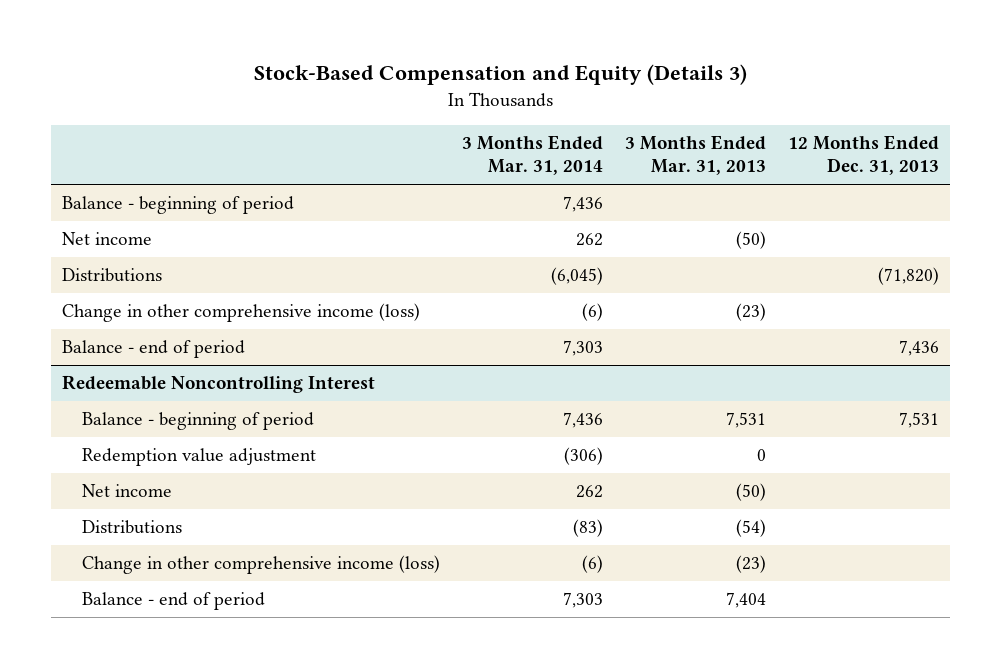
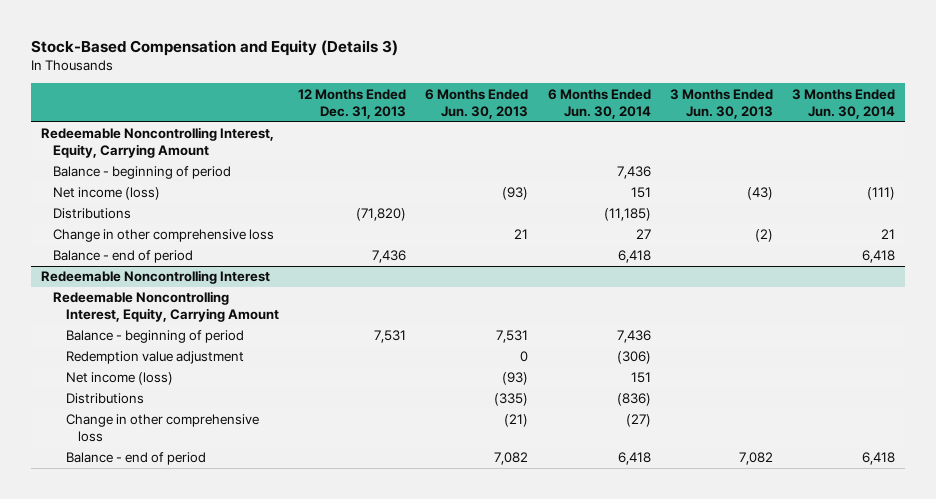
- | 3 Months Ended Mar. 31, 2014 | 3 Months Ended Mar. 31, 2013 | 12 Months Ended Dec. 31, 2013
+ | 12 Months Ended Dec. 31, 2013 | 6 Months Ended Jun. 30, 2013 | 6 Months Ended Jun. 30, 2014 | 3 Months Ended Jun. 30, 2013 | 3 Months Ended Jun. 30, 2014
+ Redeemable Noncontrolling Interest, Equity, Carrying Amount
- Net income | 262 | (50) |
+ Net income (loss) | | (93) | 151 | (43) | (111)
- Change in other comprehensive income (loss) | (6) | (23) |
+ Change in other comprehensive loss | | 21 | 27 | (2) | 21
@ Redeemable Noncontrolling Interest
+ Redeemable Noncontrolling Interest, Equity, Carrying Amount
- Net income | 262 | (50) |
+ Net income (loss) | | (93) | 151 | |
- Change in other comprehensive income (loss) | (6) | (23) |
+ Change in other comprehensive loss | | (21) | (27) | |

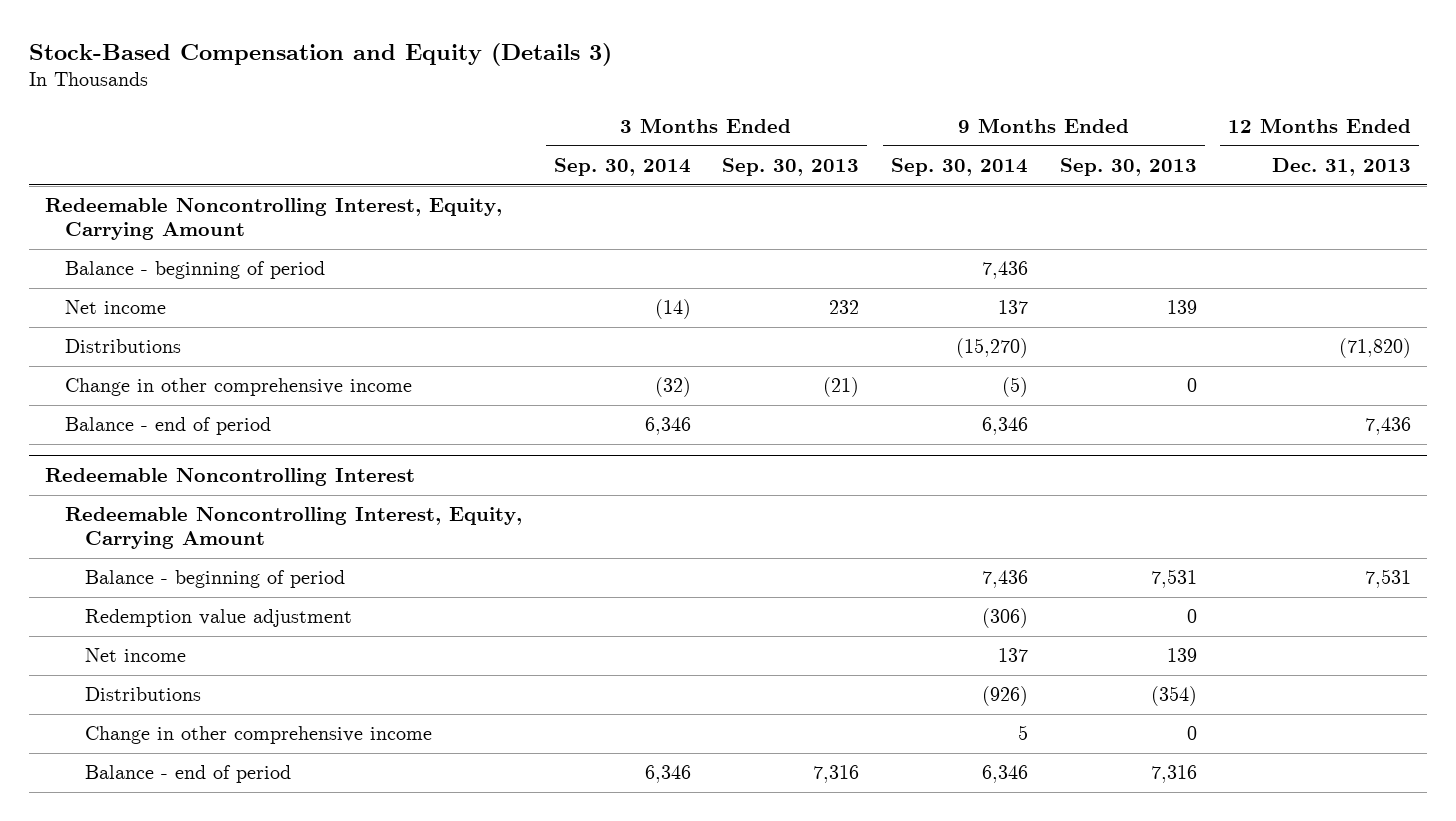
- | 12 Months Ended Dec. 31, 2013 | 6 Months Ended Jun. 30, 2013 | 6 Months Ended Jun. 30, 2014 | 3 Months Ended Jun. 30, 2013 | 3 Months Ended Jun. 30, 2014
+ | 3 Months Ended Sep. 30, 2014 | 3 Months Ended Sep. 30, 2013 | 9 Months Ended Sep. 30, 2014 | 9 Months Ended Sep. 30, 2013 | 12 Months Ended Dec. 31, 2013
- Net income (loss) | | (93) | 151 | (43) | (111)
+ Net income | (14) | 232 | 137 | 139 |
- Change in other comprehensive loss | | 21 | 27 | (2) | 21
+ Change in other comprehensive income | (32) | (21) | (5) | 0 |
@ Redeemable Noncontrolling Interest
- Net income (loss) | | (93) | 151 | |
+ Net income | | | 137 | 139 |
- Change in other comprehensive loss | | (21) | (27) | |
+ Change in other comprehensive income | | | 5 | 0 |

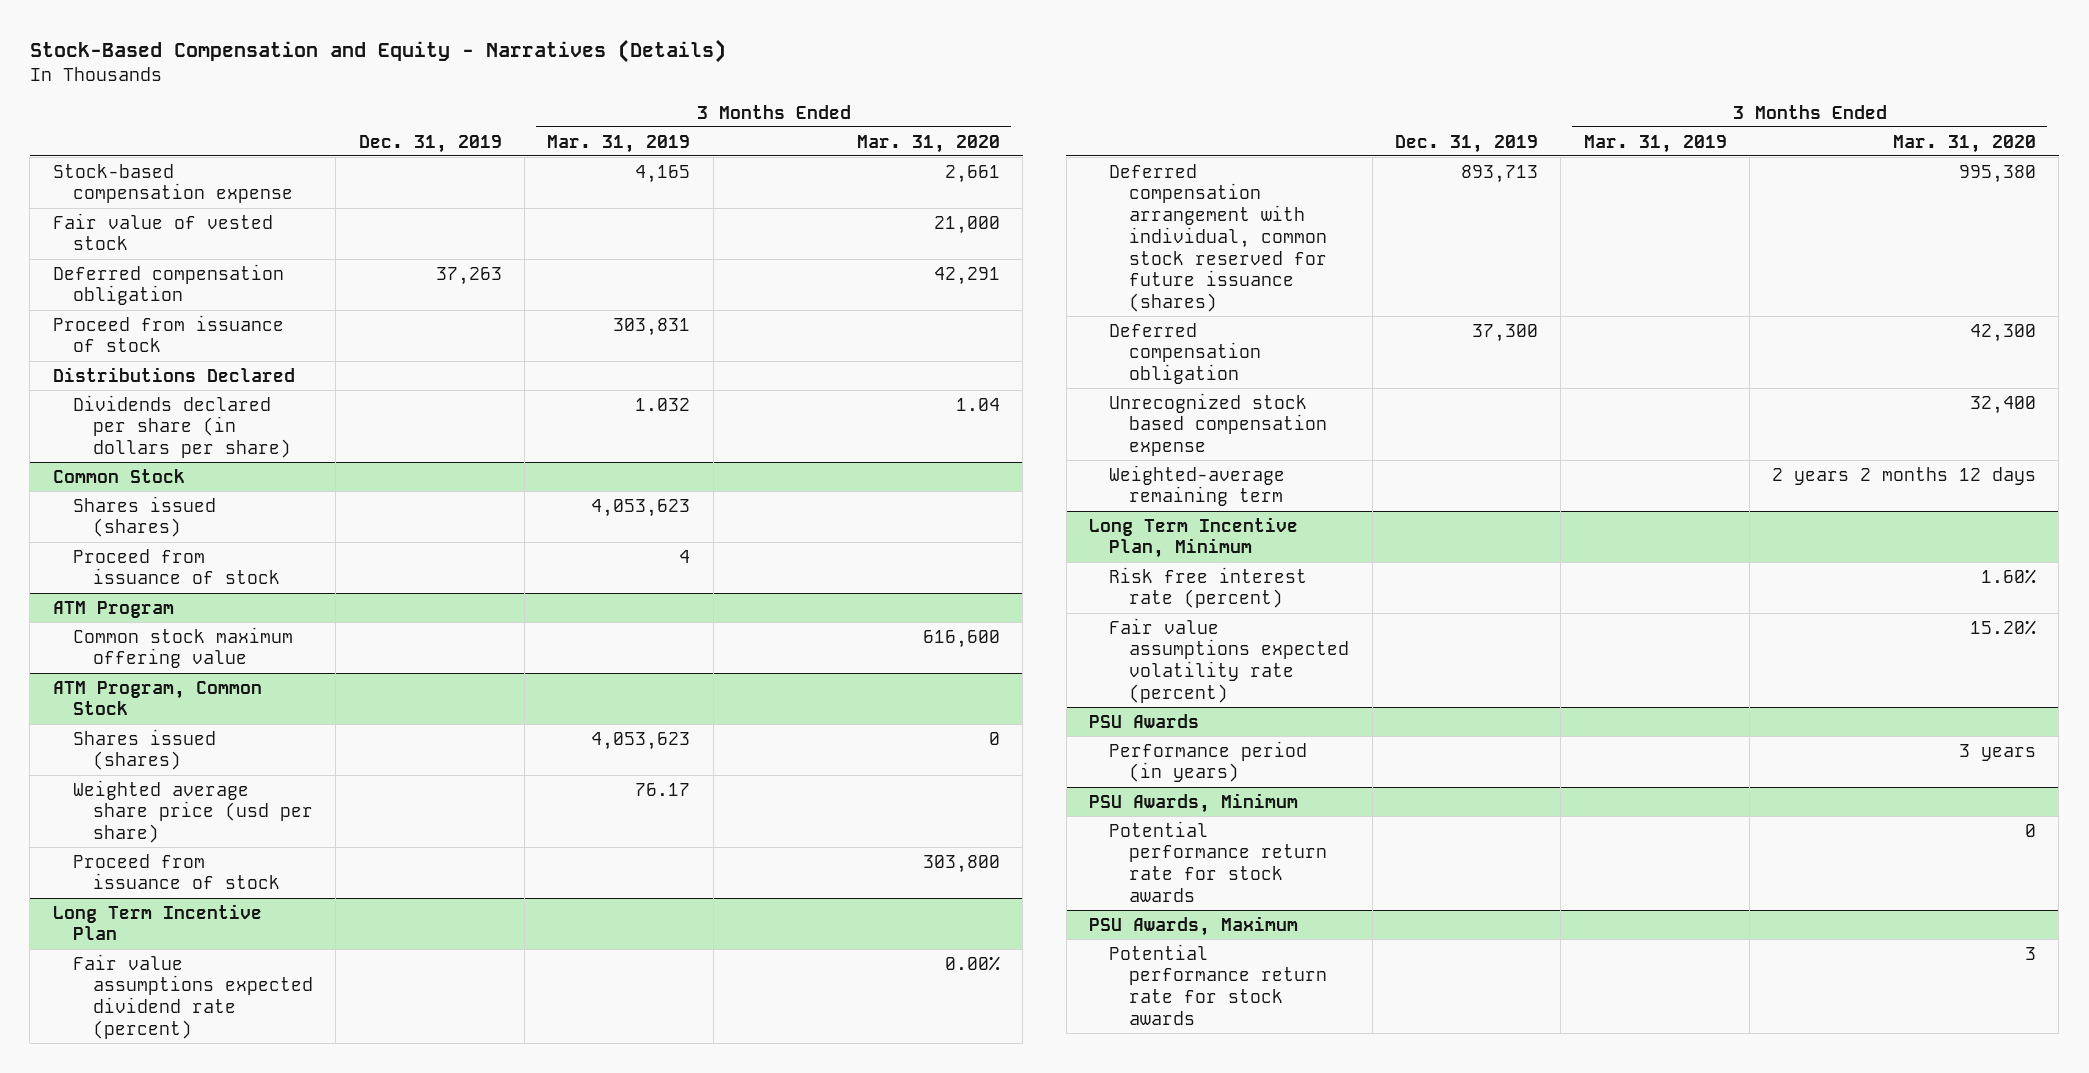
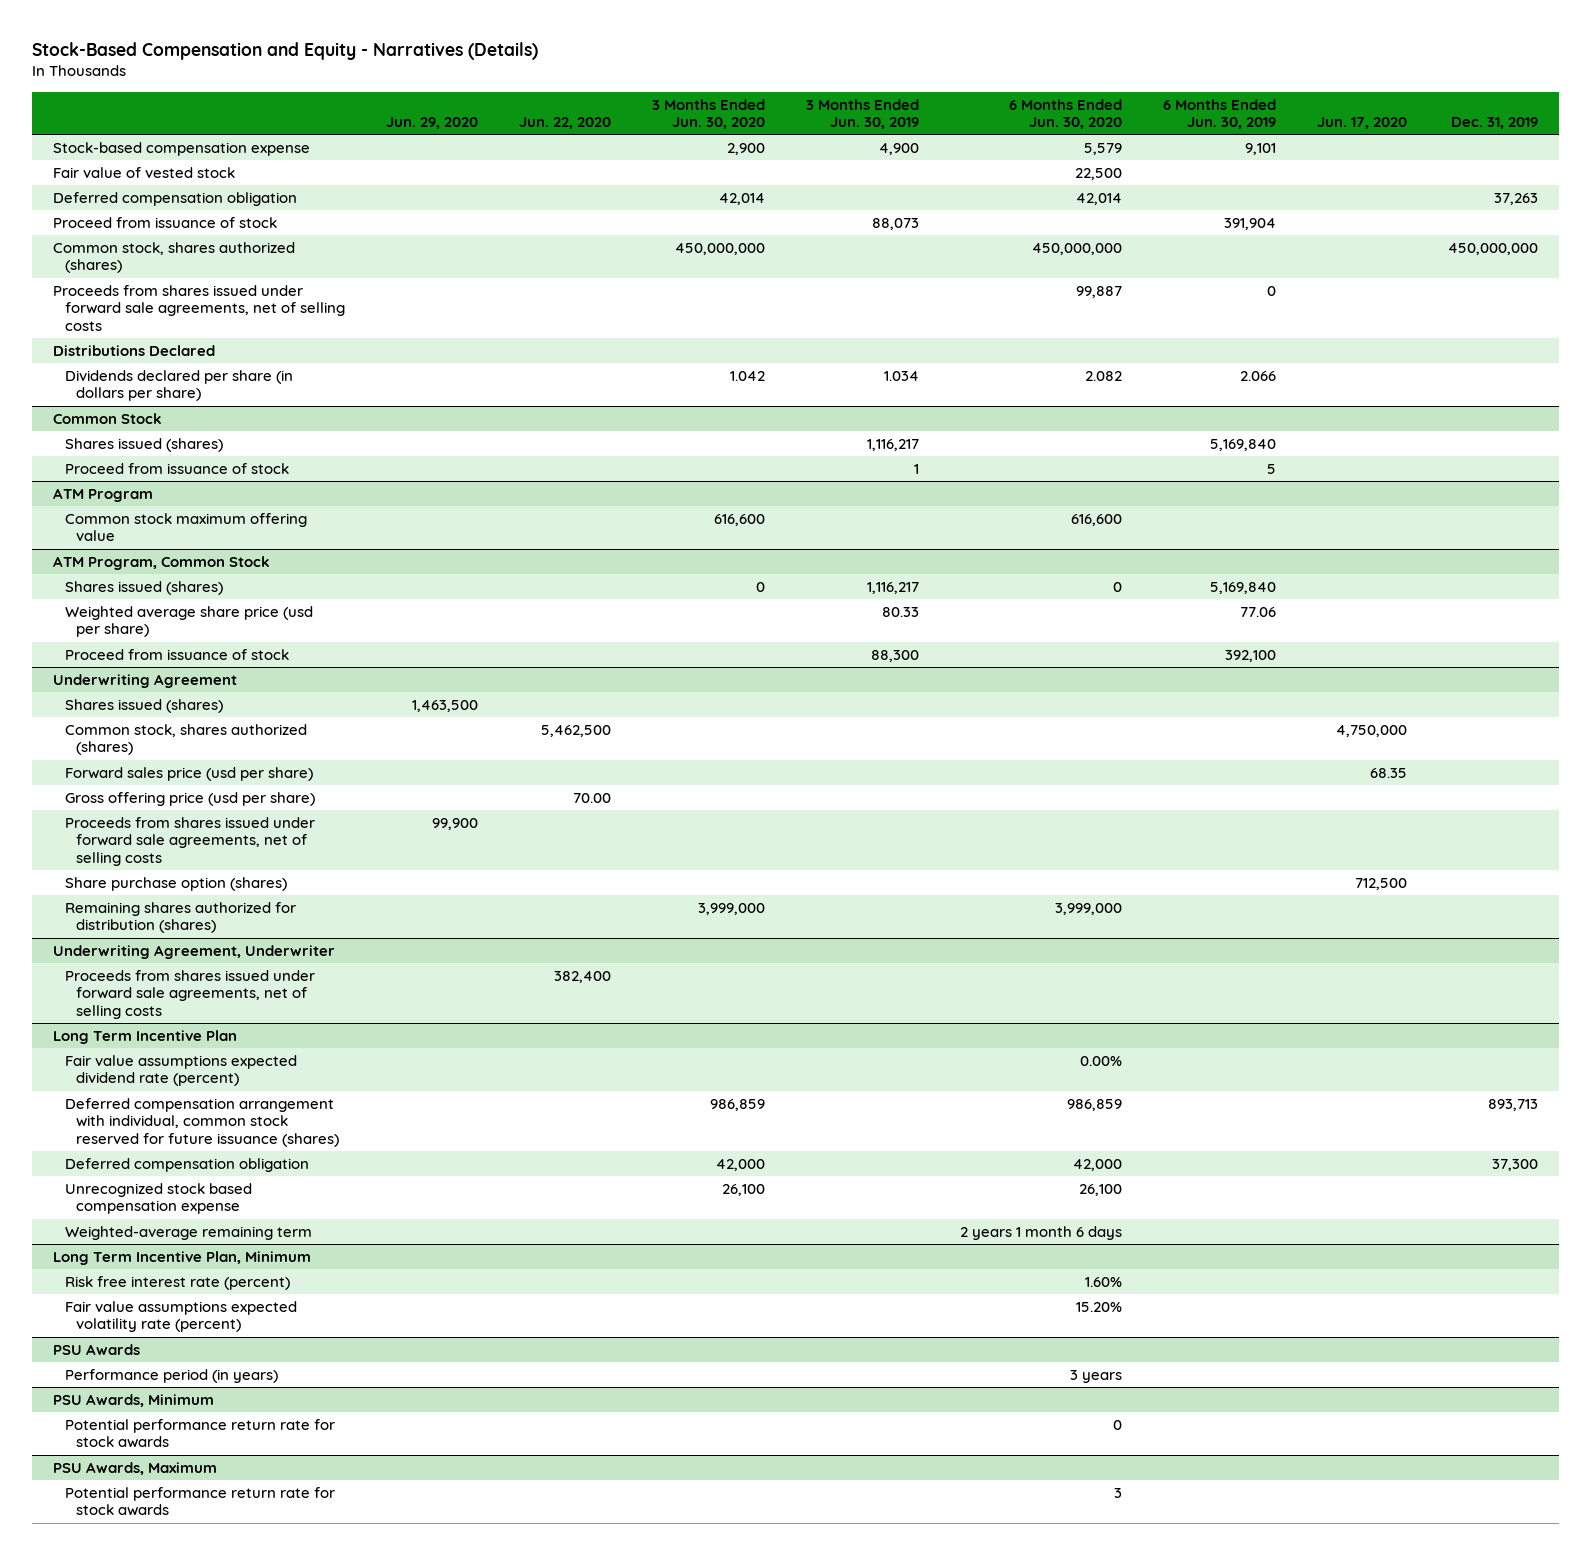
- | Dec. 31, 2019 | 3 Months Ended Mar. 31, 2019 | 3 Months Ended Mar. 31, 2020
+ | Jun. 29, 2020 | Jun. 22, 2020 | 3 Months Ended Jun. 30, 2020 | 3 Months Ended Jun. 30, 2019 | 6 Months Ended Jun. 30, 2020 | 6 Months Ended Jun. 30, 2019 | Jun. 17, 2020 | Dec. 31, 2019
+ Common stock, shares authorized (shares) | | | 450,000,000 | | 450,000,000 | | | 450,000,000
+ Proceeds from shares issued under forward sale agreements, net of selling costs | | | | | 99,887 | 0 | |
+ Underwriting Agreement
+ Shares issued (shares) | 1,463,500 | | | | | | |
+ Common stock, shares authorized (shares) | | 5,462,500 | | | | | 4,750,000 |
+ Forward sales price (usd per share) | | | | | | | 68.35 |
+ Gross offering price (usd per share) | | 70.00 | | | | | |
+ Proceeds from shares issued under forward sale agreements, net of selling costs | 99,900 | | | | | | |
+ Share purchase option (shares) | | | | | | | 712,500 |
+ Remaining shares authorized for distribution (shares) | | | 3,999,000 | | 3,999,000 | | |
+ Underwriting Agreement, Underwriter
+ Proceeds from shares issued under forward sale agreements, net of selling costs | | 382,400 | | | | | |

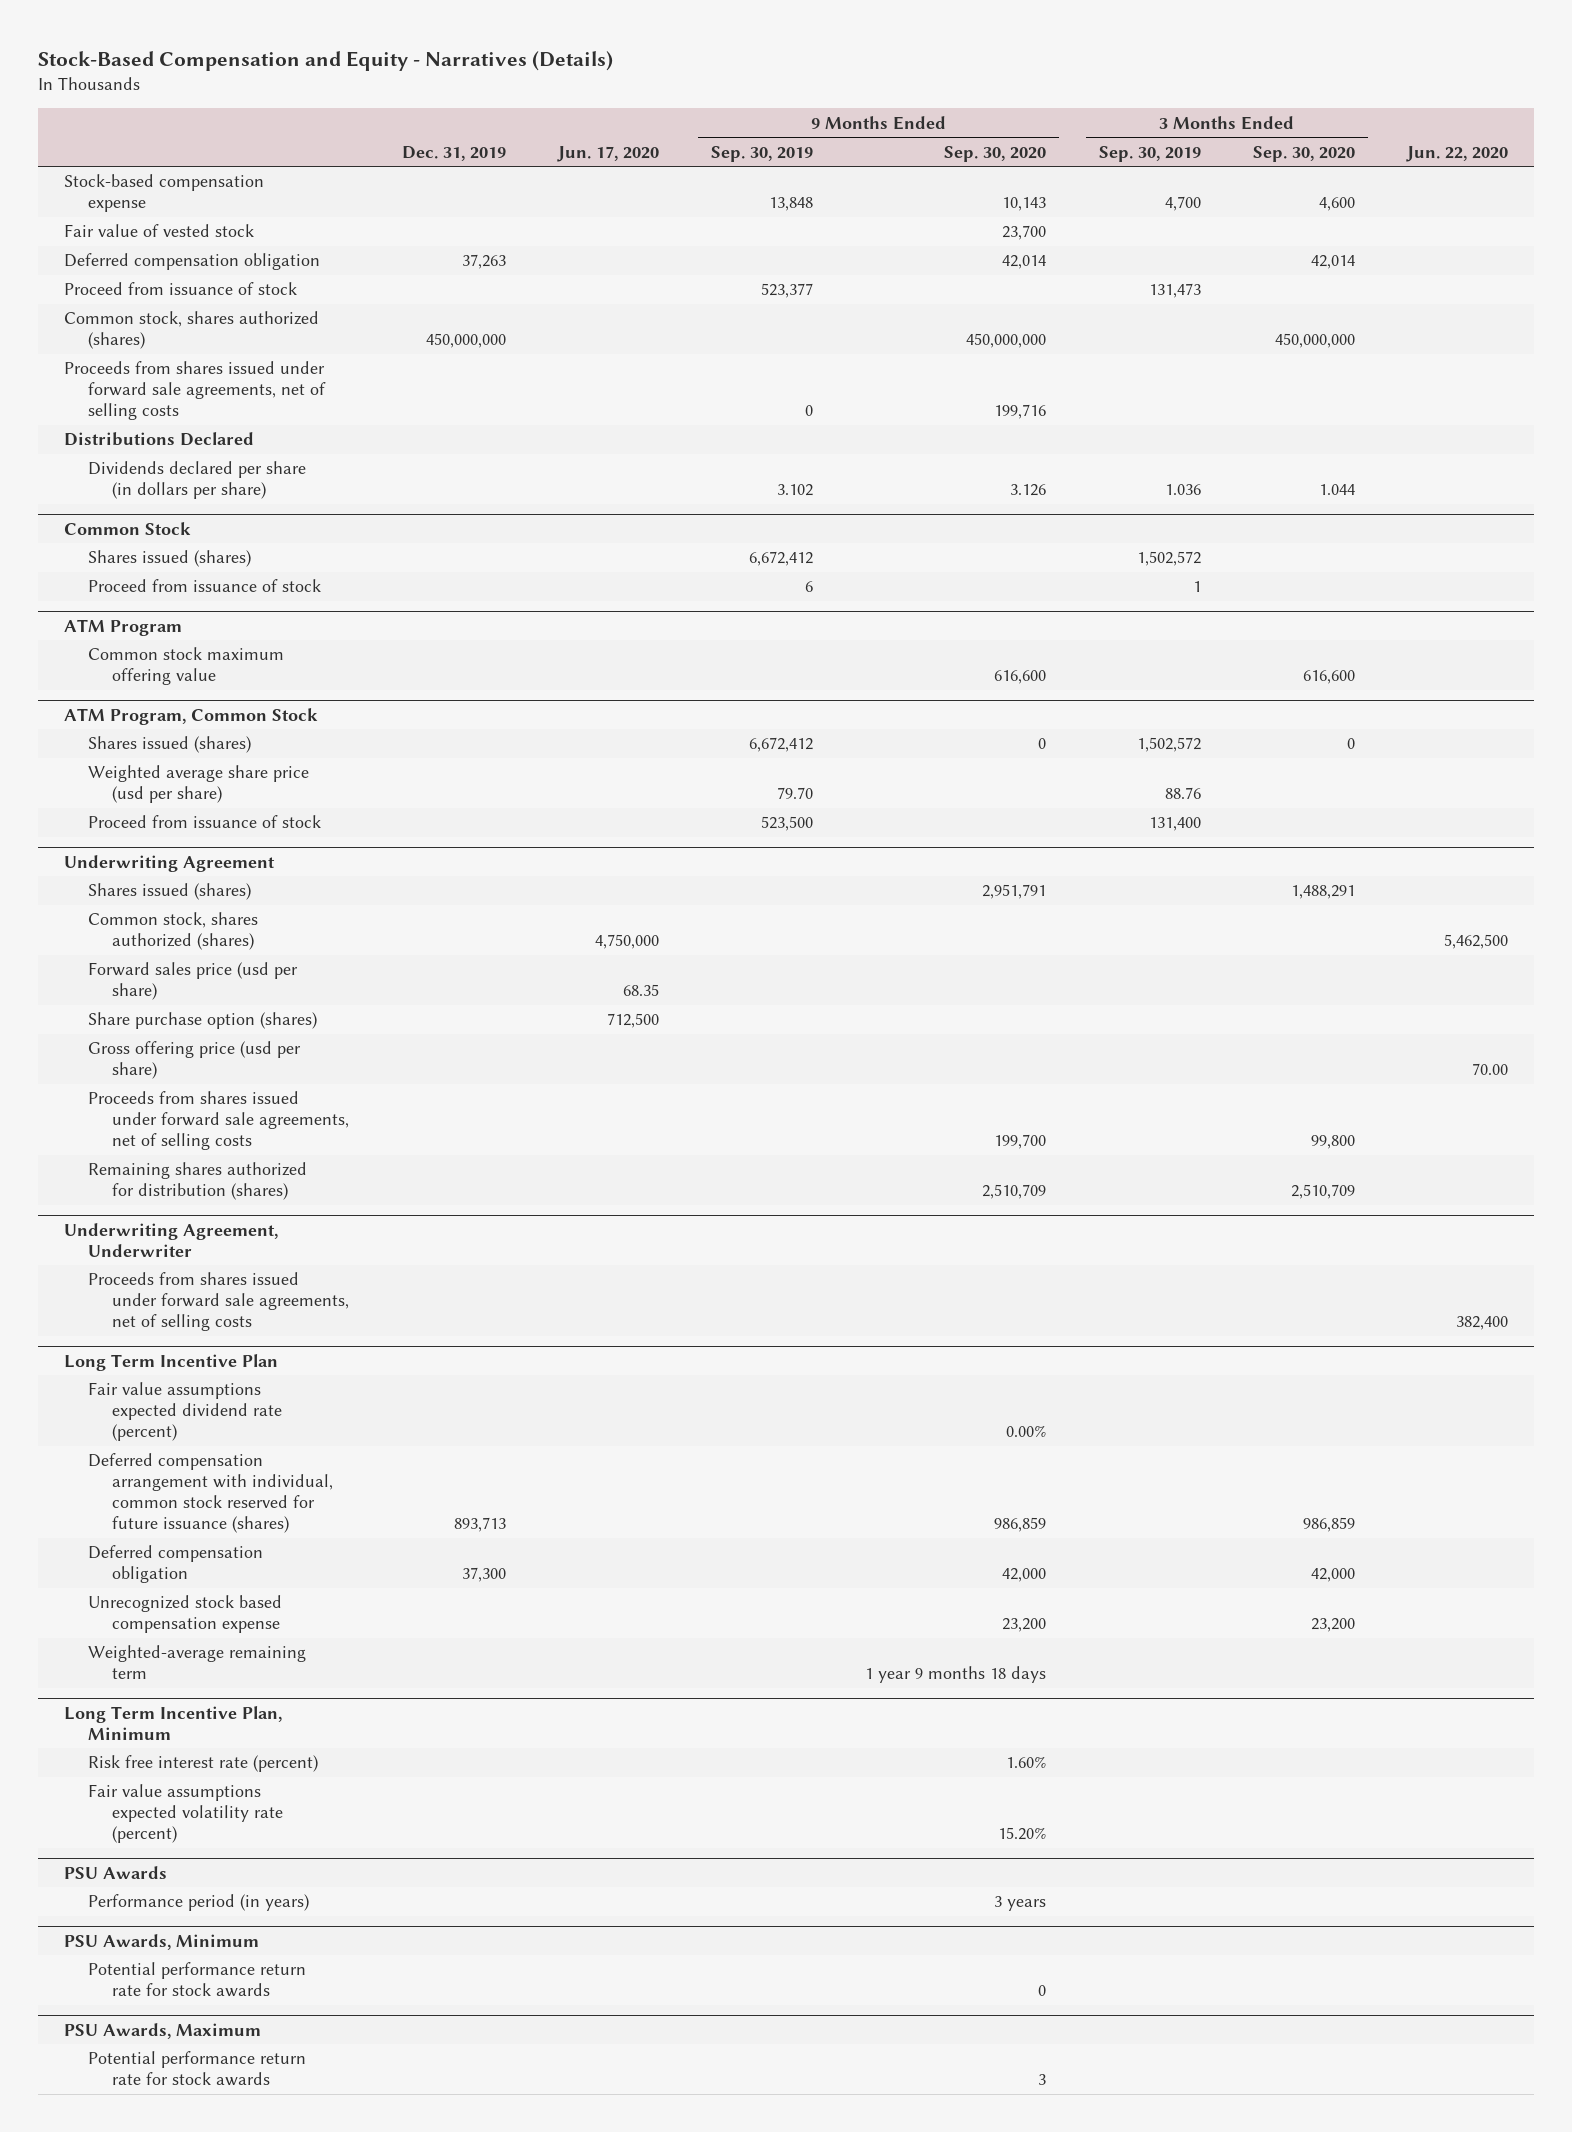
- | Jun. 29, 2020 | Jun. 22, 2020 | 3 Months Ended Jun. 30, 2020 | 3 Months Ended Jun. 30, 2019 | 6 Months Ended Jun. 30, 2020 | 6 Months Ended Jun. 30, 2019 | Jun. 17, 2020 | Dec. 31, 2019
+ | Dec. 31, 2019 | Jun. 17, 2020 | 9 Months Ended Sep. 30, 2019 | 9 Months Ended Sep. 30, 2020 | 3 Months Ended Sep. 30, 2019 | 3 Months Ended Sep. 30, 2020 | Jun. 22, 2020
@ Underwriting Agreement
moved up: Share purchase option (shares) | | 712,500 | | | | |

